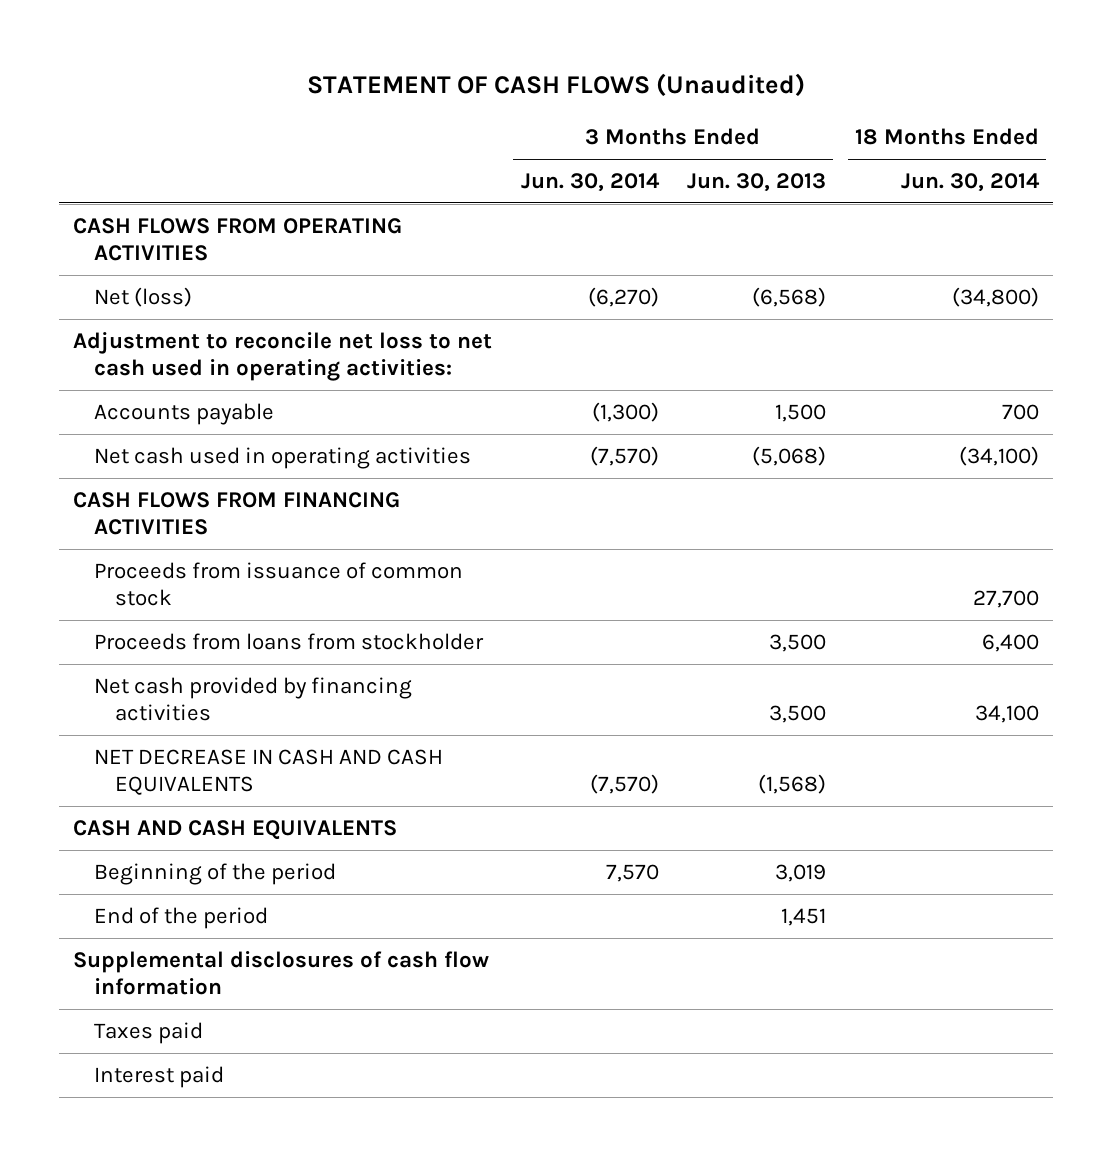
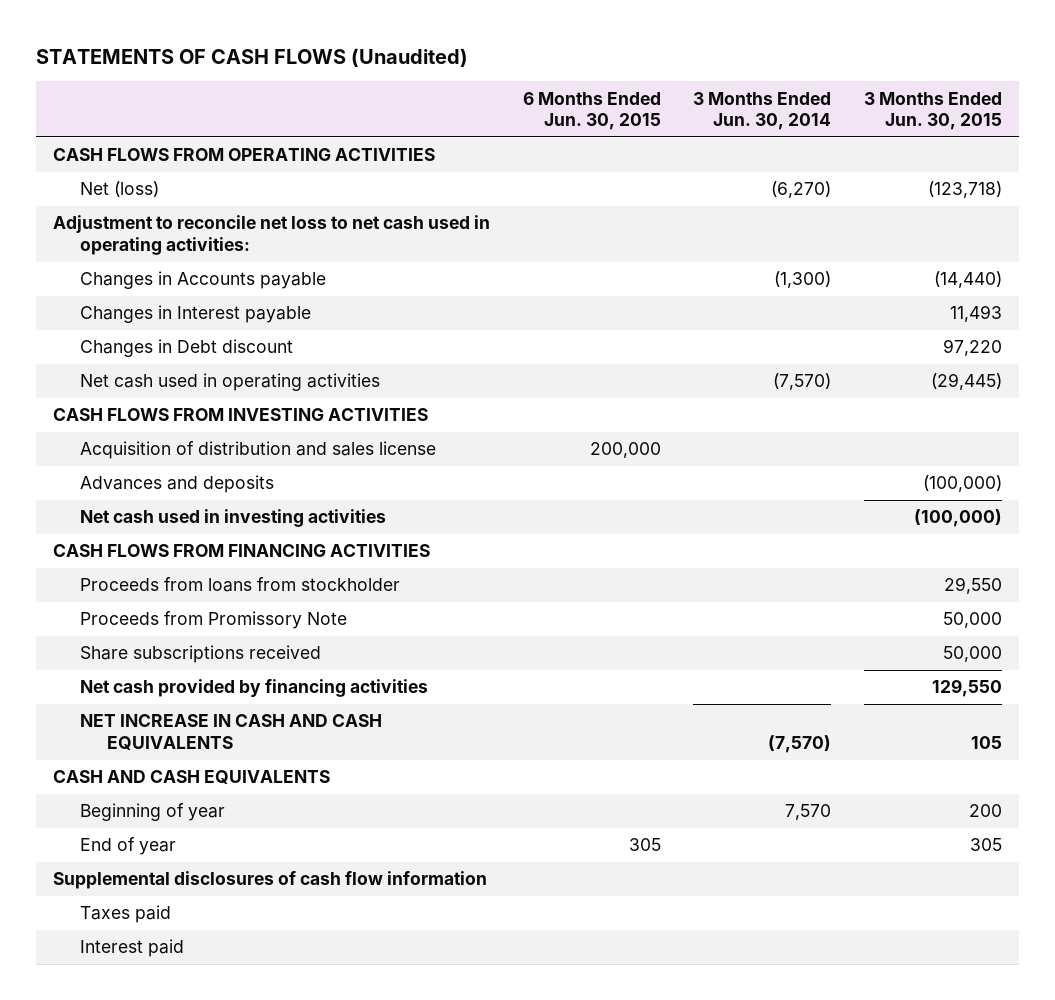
- STATEMENT OF CASH FLOWS (Unaudited)
+ STATEMENTS OF CASH FLOWS (Unaudited)
- | 3 Months Ended Jun. 30, 2014 | 3 Months Ended Jun. 30, 2013 | 18 Months Ended Jun. 30, 2014
+ | 6 Months Ended Jun. 30, 2015 | 3 Months Ended Jun. 30, 2014 | 3 Months Ended Jun. 30, 2015
- Accounts payable | (1,300) | 1,500 | 700
+ Changes in Accounts payable | | (1,300) | (14,440)
+ Changes in Interest payable | | | 11,493
+ Changes in Debt discount | | | 97,220
+ CASH FLOWS FROM INVESTING ACTIVITIES
+ Acquisition of distribution and sales license | 200,000 | |
+ Advances and deposits | | | (100,000)
+ Net cash used in investing activities | | | (100,000)
- Proceeds from issuance of common stock | | | 27,700
+ Proceeds from Promissory Note | | | 50,000
+ Share subscriptions received | | | 50,000
- NET DECREASE IN CASH AND CASH EQUIVALENTS | (7,570) | (1,568) |
+ NET INCREASE IN CASH AND CASH EQUIVALENTS | | (7,570) | 105
- Beginning of the period | 7,570 | 3,019 |
- End of the period | | 1,451 |
+ Beginning of year | | 7,570 | 200
+ End of year | 305 | | 305

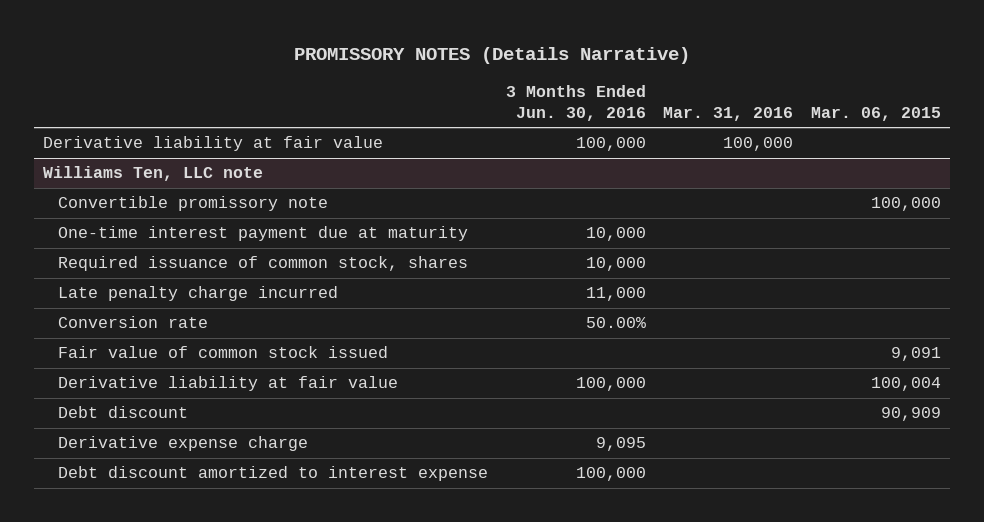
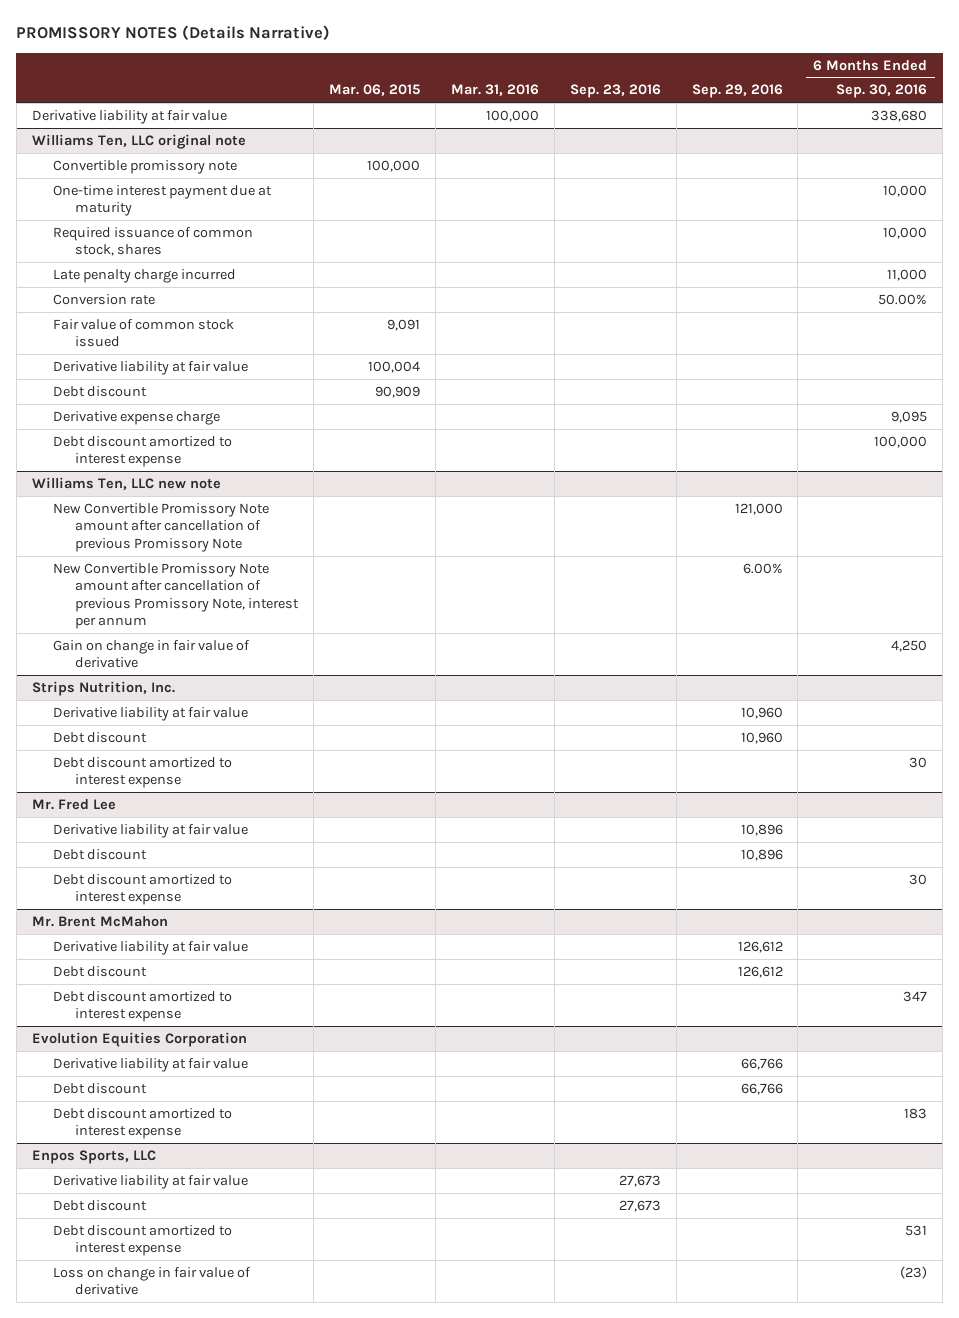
- | 3 Months Ended Jun. 30, 2016 | Mar. 31, 2016 | Mar. 06, 2015
+ | Mar. 06, 2015 | Mar. 31, 2016 | Sep. 23, 2016 | Sep. 29, 2016 | 6 Months Ended Sep. 30, 2016
- Williams Ten, LLC note
+ Williams Ten, LLC original note
+ Williams Ten, LLC new note
+ New Convertible Promissory Note amount after cancellation of previous Promissory Note | | | | 121,000 |
+ New Convertible Promissory Note amount after cancellation of previous Promissory Note, interest per annum | | | | 6.00% |
+ Gain on change in fair value of derivative | | | | | 4,250
+ Strips Nutrition, Inc.
+ Derivative liability at fair value | | | | 10,960 |
+ Debt discount | | | | 10,960 |
+ Debt discount amortized to interest expense | | | | | 30
+ Mr. Fred Lee
+ Derivative liability at fair value | | | | 10,896 |
+ Debt discount | | | | 10,896 |
+ Debt discount amortized to interest expense | | | | | 30
+ Mr. Brent McMahon
+ Derivative liability at fair value | | | | 126,612 |
+ Debt discount | | | | 126,612 |
+ Debt discount amortized to interest expense | | | | | 347
+ Evolution Equities Corporation
+ Derivative liability at fair value | | | | 66,766 |
+ Debt discount | | | | 66,766 |
+ Debt discount amortized to interest expense | | | | | 183
+ Enpos Sports, LLC
+ Derivative liability at fair value | | | 27,673 | |
+ Debt discount | | | 27,673 | |
+ Debt discount amortized to interest expense | | | | | 531
+ Loss on change in fair value of derivative | | | | | (23)

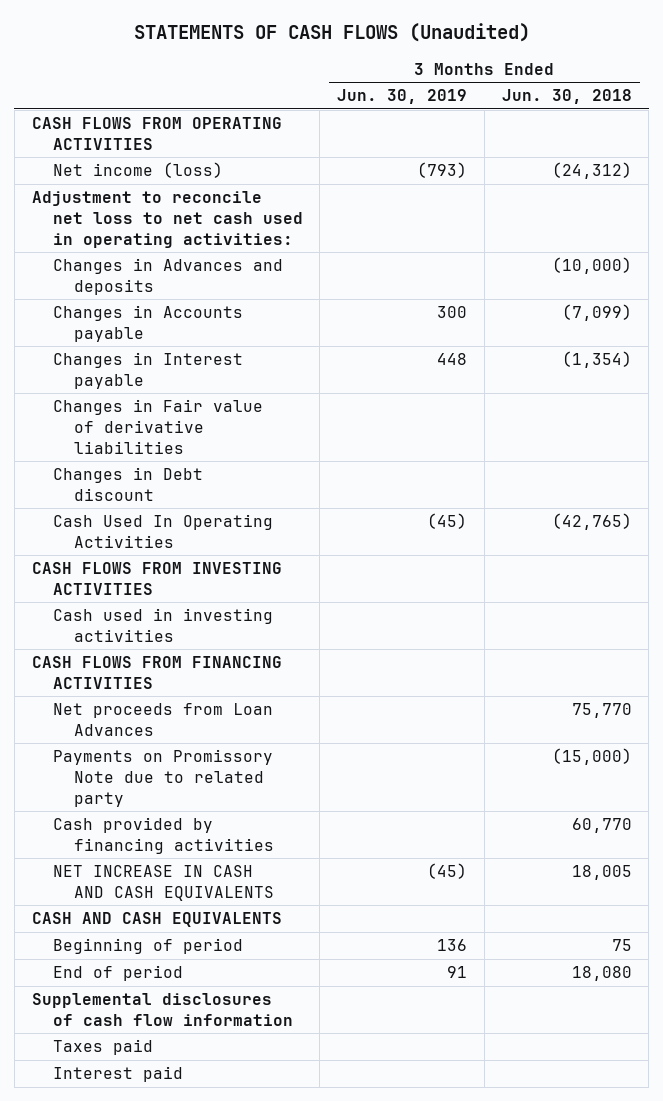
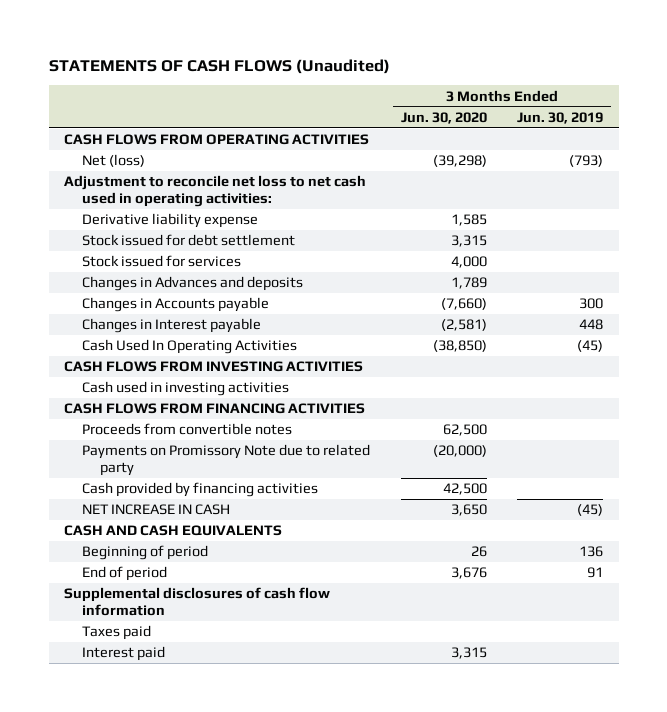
- | 3 Months Ended Jun. 30, 2019 | 3 Months Ended Jun. 30, 2018
+ | 3 Months Ended Jun. 30, 2020 | 3 Months Ended Jun. 30, 2019
- Net income (loss) | (793) | (24,312)
+ Net (loss) | (39,298) | (793)
+ Derivative liability expense | 1,585 |
+ Stock issued for debt settlement | 3,315 |
+ Stock issued for services | 4,000 |
- Changes in Fair value of derivative liabilities
- Changes in Debt discount
- Net proceeds from Loan Advances | | 75,770
+ Proceeds from convertible notes | 62,500 |
- NET INCREASE IN CASH AND CASH EQUIVALENTS | (45) | 18,005
+ NET INCREASE IN CASH | 3,650 | (45)

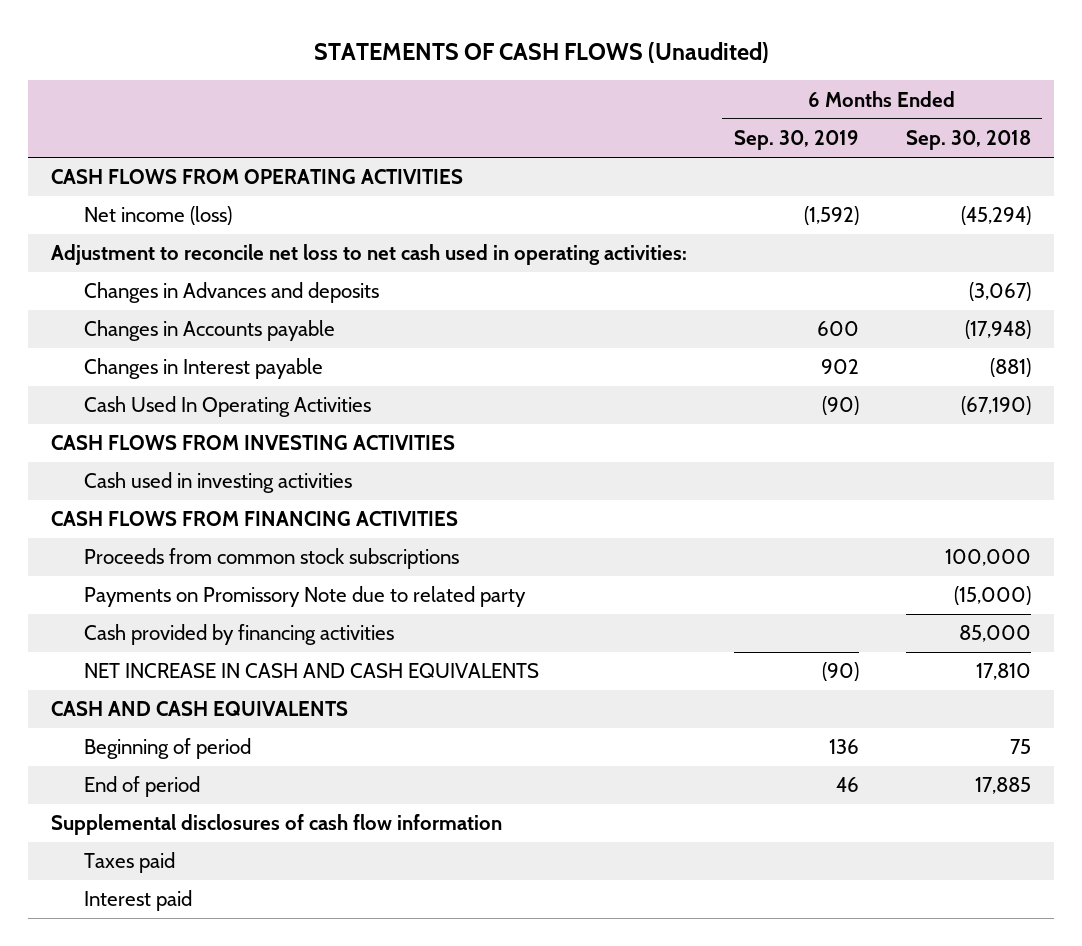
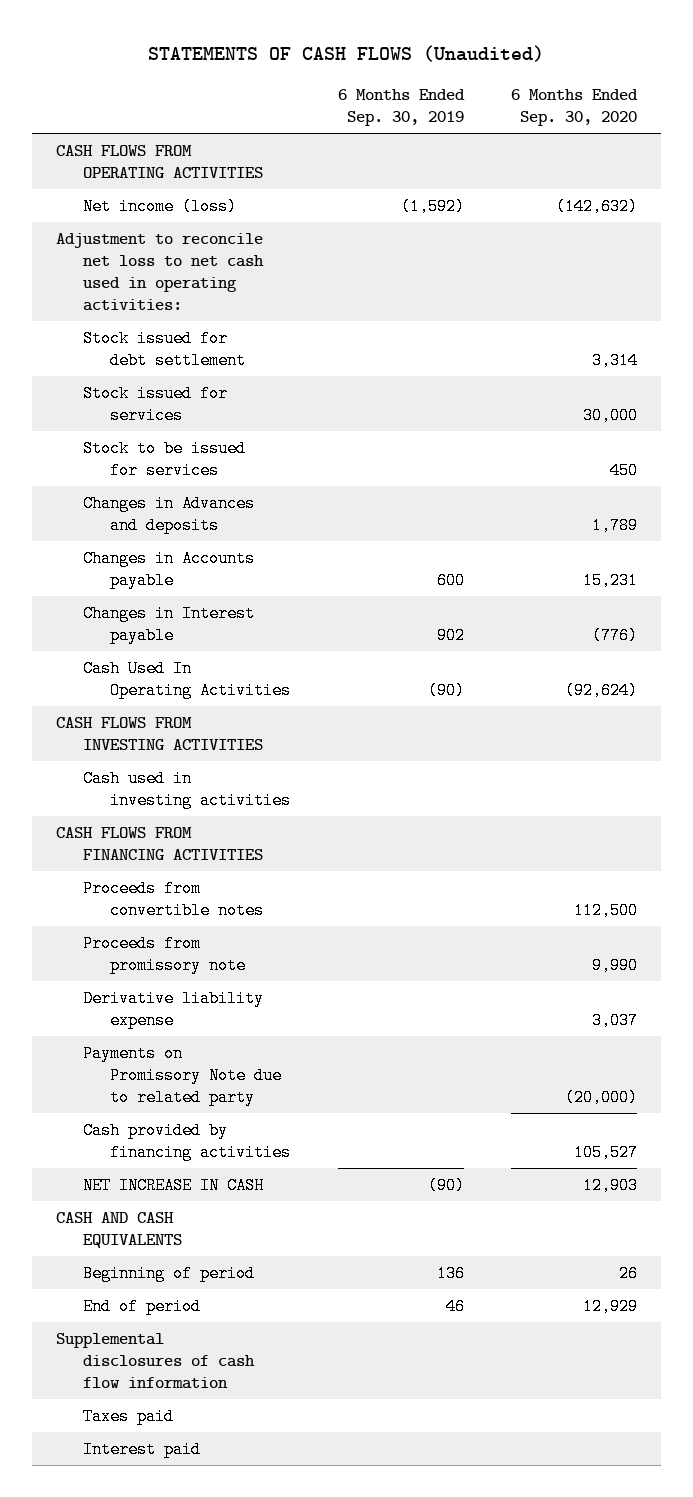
- | 6 Months Ended Sep. 30, 2019 | 6 Months Ended Sep. 30, 2018
+ | 6 Months Ended Sep. 30, 2019 | 6 Months Ended Sep. 30, 2020
+ Stock issued for debt settlement | | 3,314
+ Stock issued for services | | 30,000
+ Stock to be issued for services | | 450
- Proceeds from common stock subscriptions | | 100,000
+ Proceeds from convertible notes | | 112,500
+ Proceeds from promissory note | | 9,990
+ Derivative liability expense | | 3,037
- NET INCREASE IN CASH AND CASH EQUIVALENTS | (90) | 17,810
+ NET INCREASE IN CASH | (90) | 12,903

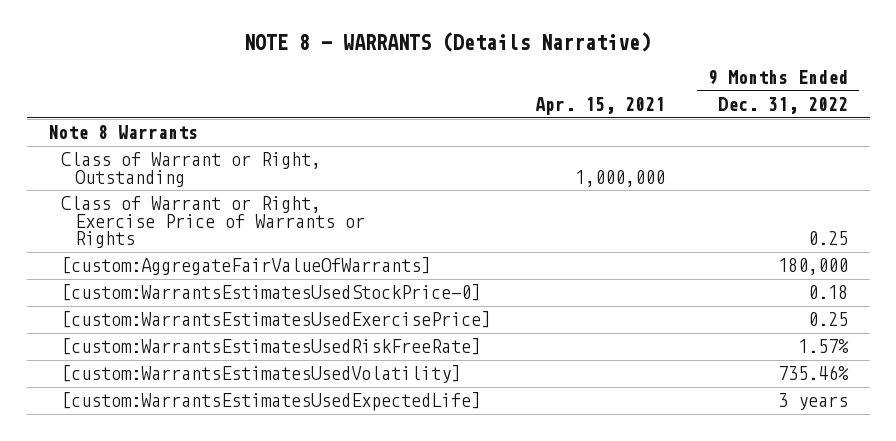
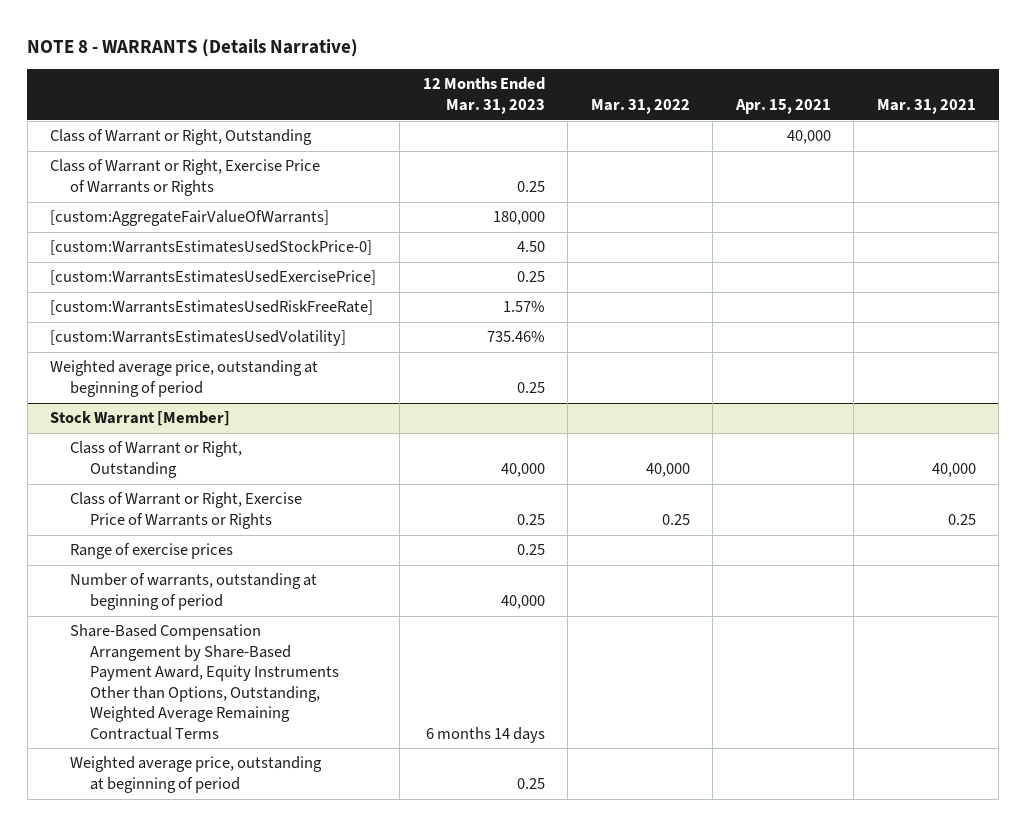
- | Apr. 15, 2021 | 9 Months Ended Dec. 31, 2022
+ | 12 Months Ended Mar. 31, 2023 | Mar. 31, 2022 | Apr. 15, 2021 | Mar. 31, 2021
- Note 8 Warrants
- Class of Warrant or Right, Outstanding | 1,000,000 |
+ Class of Warrant or Right, Outstanding | | | 40,000 |
- [custom:WarrantsEstimatesUsedExpectedLife] | | 3 years
+ Weighted average price, outstanding at beginning of period | 0.25 | | |
+ Stock Warrant [Member]
+ Class of Warrant or Right, Outstanding | 40,000 | 40,000 | | 40,000
+ Class of Warrant or Right, Exercise Price of Warrants or Rights | 0.25 | 0.25 | | 0.25
+ Range of exercise prices | 0.25 | | |
+ Number of warrants, outstanding at beginning of period | 40,000 | | |
+ Share-Based Compensation Arrangement by Share-Based Payment Award, Equity Instruments Other than Options, Outstanding, Weighted Average Remaining Contractual Terms | 6 months 14 days | | |
+ Weighted average price, outstanding at beginning of period | 0.25 | | |

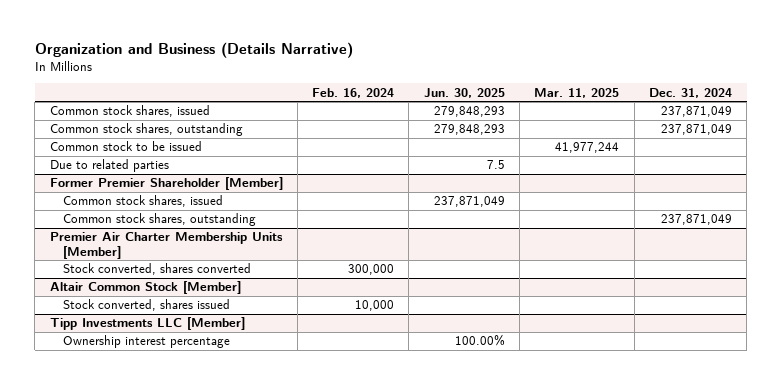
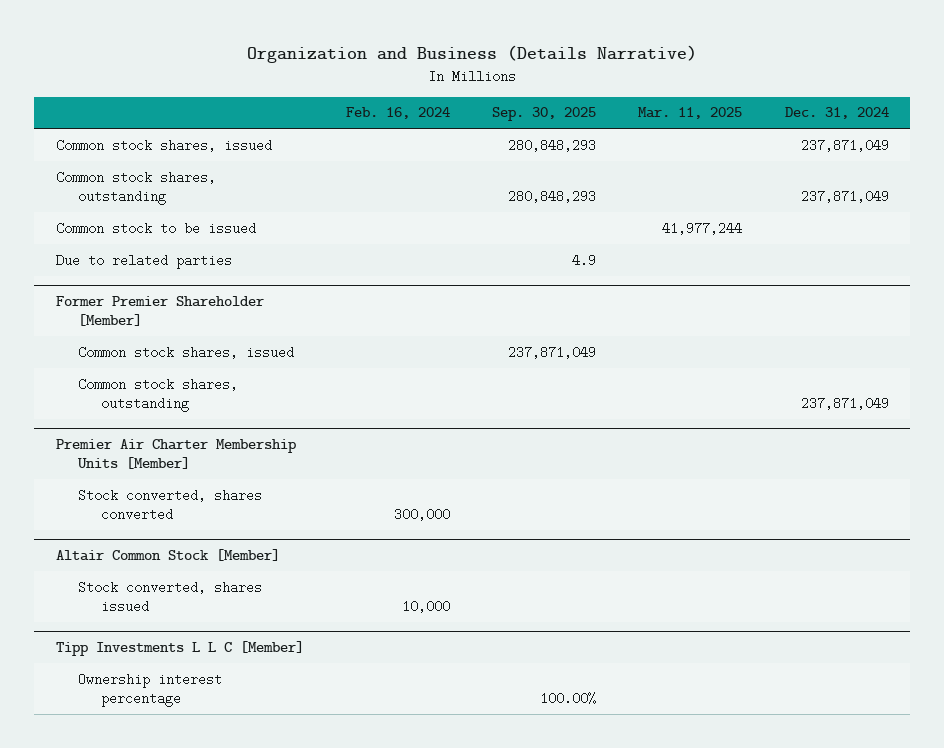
- | Feb. 16, 2024 | Jun. 30, 2025 | Mar. 11, 2025 | Dec. 31, 2024
+ | Feb. 16, 2024 | Sep. 30, 2025 | Mar. 11, 2025 | Dec. 31, 2024
- Tipp Investments LLC [Member]
+ Tipp Investments L L C [Member]

